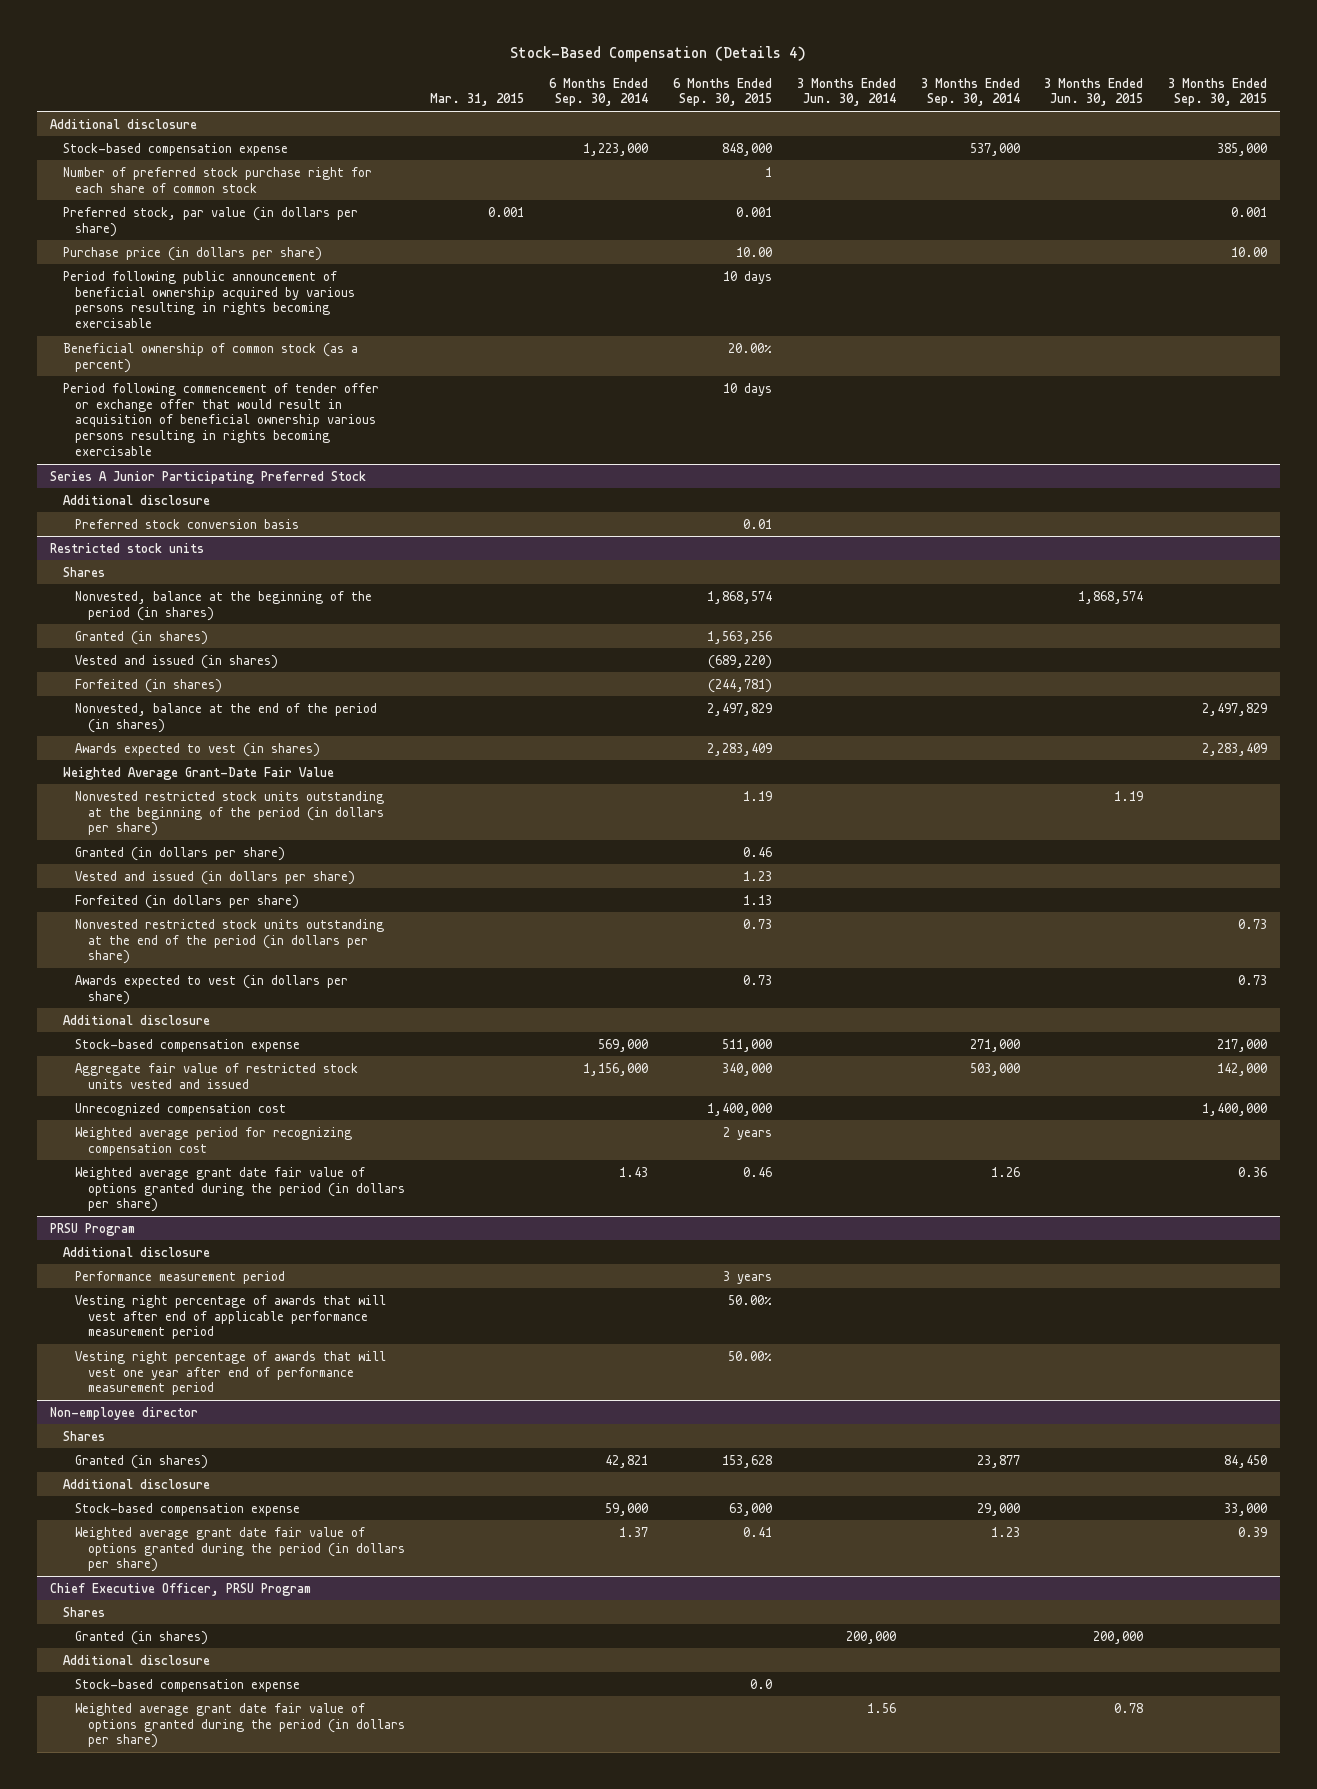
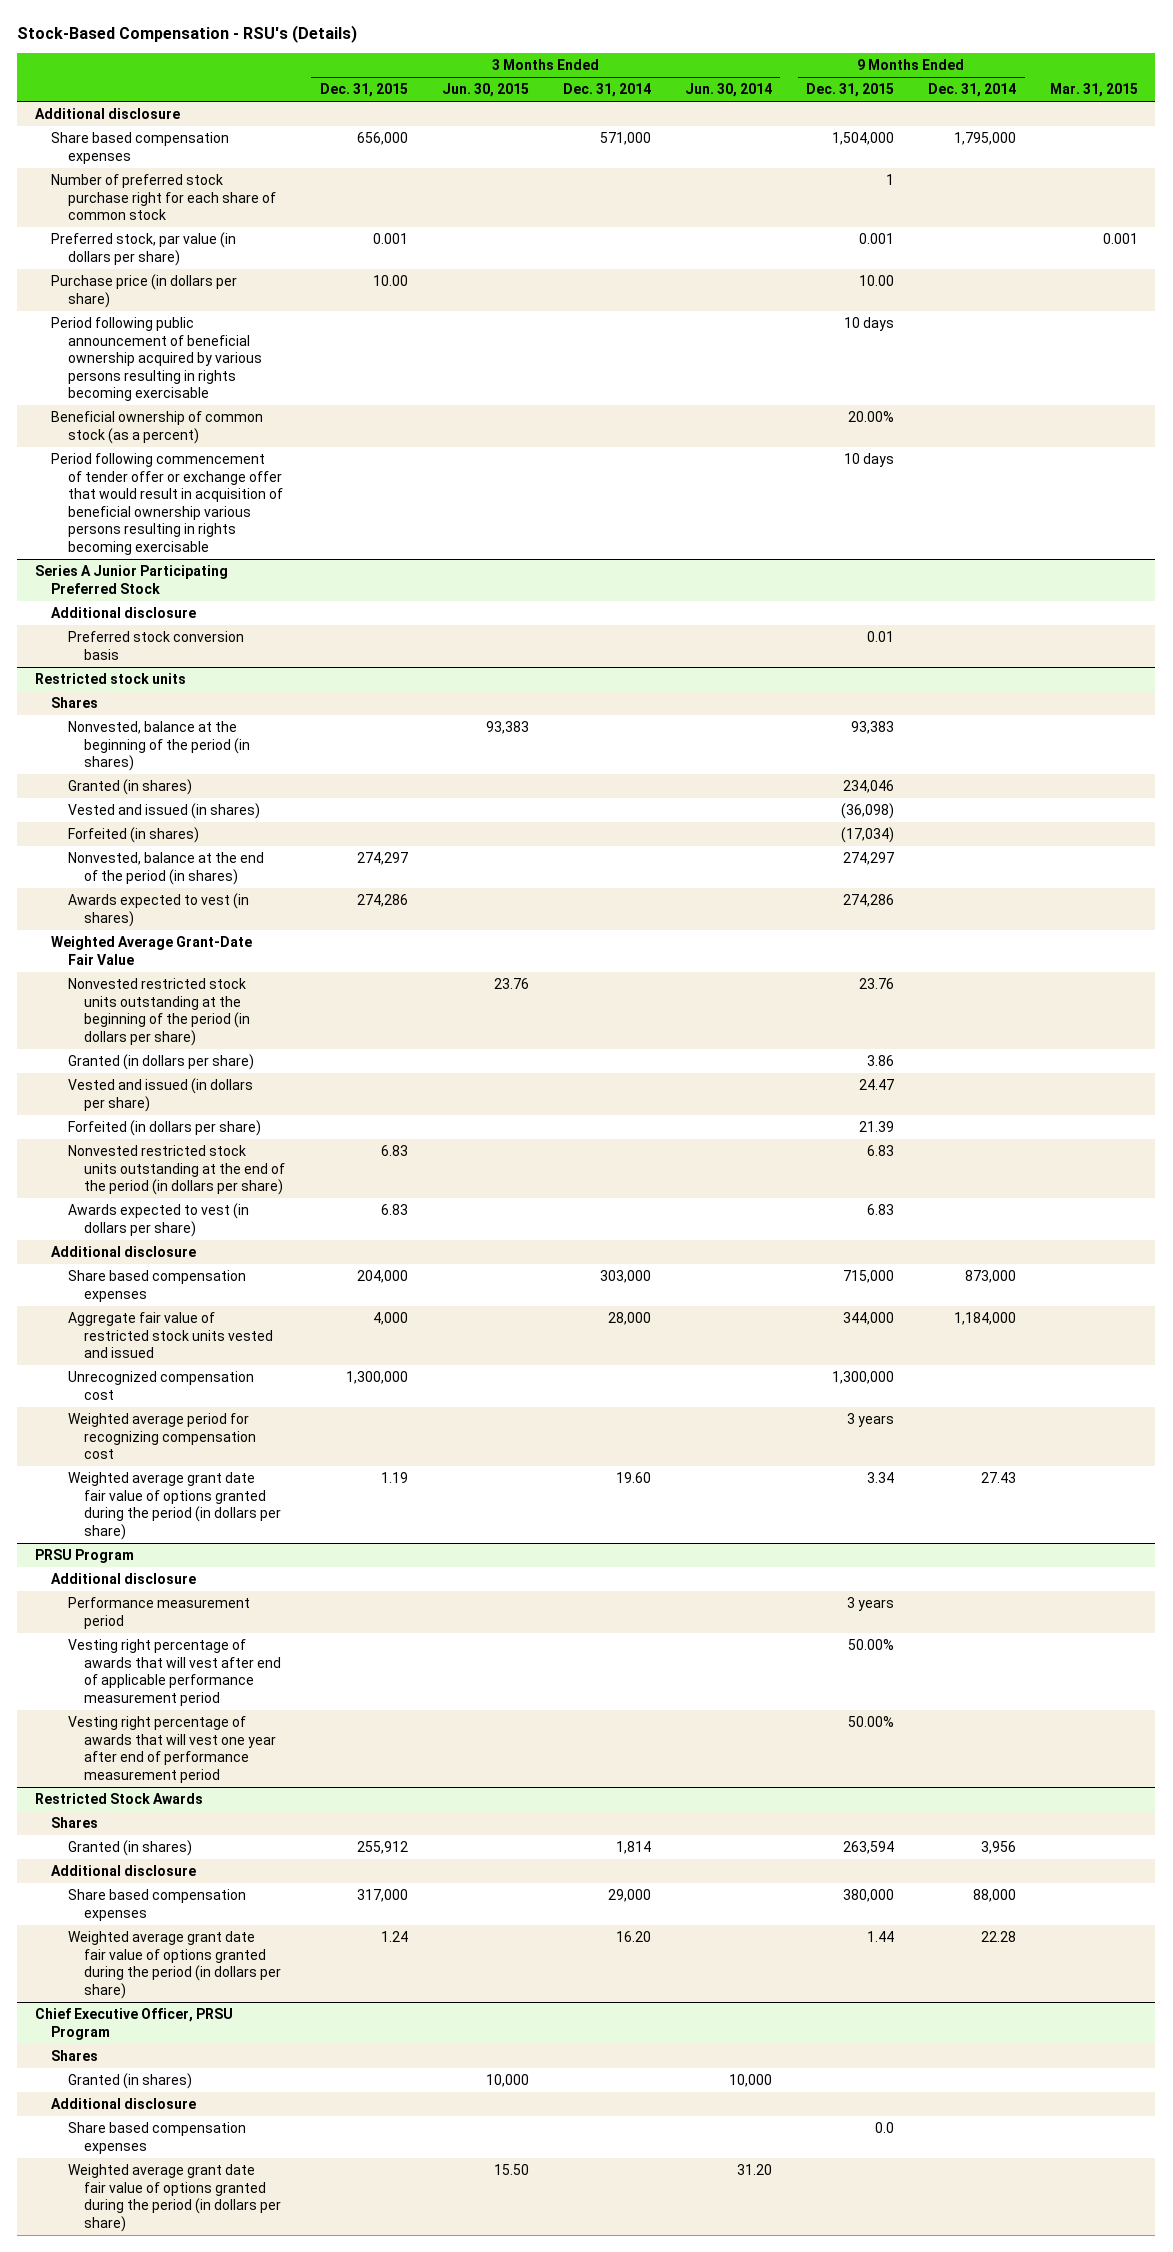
- Stock-Based Compensation (Details 4)
+ Stock-Based Compensation - RSU's (Details)
- | Mar. 31, 2015 | 6 Months Ended Sep. 30, 2014 | 6 Months Ended Sep. 30, 2015 | 3 Months Ended Jun. 30, 2014 | 3 Months Ended Sep. 30, 2014 | 3 Months Ended Jun. 30, 2015 | 3 Months Ended Sep. 30, 2015
+ | 3 Months Ended Dec. 31, 2015 | 3 Months Ended Jun. 30, 2015 | 3 Months Ended Dec. 31, 2014 | 3 Months Ended Jun. 30, 2014 | 9 Months Ended Dec. 31, 2015 | 9 Months Ended Dec. 31, 2014 | Mar. 31, 2015
- Stock-based compensation expense | | 1,223,000 | 848,000 | | 537,000 | | 385,000
+ Share based compensation expenses | 656,000 | | 571,000 | | 1,504,000 | 1,795,000 |
@ Restricted stock units
- Nonvested, balance at the beginning of the period (in shares) | | | 1,868,574 | | | 1,868,574 |
+ Nonvested, balance at the beginning of the period (in shares) | | 93,383 | | | 93,383 | |
- Nonvested restricted stock units outstanding at the beginning of the period (in dollars per share) | | | 1.19 | | | 1.19 |
+ Nonvested restricted stock units outstanding at the beginning of the period (in dollars per share) | | 23.76 | | | 23.76 | |
- Stock-based compensation expense | | 569,000 | 511,000 | | 271,000 | | 217,000
+ Share based compensation expenses | 204,000 | | 303,000 | | 715,000 | 873,000 |
- Non-employee director
- Shares
- Granted (in shares) | | 42,821 | 153,628 | | 23,877 | | 84,450
- Additional disclosure
- Stock-based compensation expense | | 59,000 | 63,000 | | 29,000 | | 33,000
- Weighted average grant date fair value of options granted during the period (in dollars per share) | | 1.37 | 0.41 | | 1.23 | | 0.39
+ Restricted Stock Awards
+ Shares
+ Granted (in shares) | 255,912 | | 1,814 | | 263,594 | 3,956 |
+ Additional disclosure
+ Share based compensation expenses | 317,000 | | 29,000 | | 380,000 | 88,000 |
+ Weighted average grant date fair value of options granted during the period (in dollars per share) | 1.24 | | 16.20 | | 1.44 | 22.28 |
@ Chief Executive Officer, PRSU Program
- Granted (in shares) | | | | 200,000 | | 200,000 |
+ Granted (in shares) | | 10,000 | | 10,000 | | |
- Stock-based compensation expense | | | 0.0 | | | |
- Weighted average grant date fair value of options granted during the period (in dollars per share) | | | | 1.56 | | 0.78 |
+ Share based compensation expenses | | | | | 0.0 | |
+ Weighted average grant date fair value of options granted during the period (in dollars per share) | | 15.50 | | 31.20 | | |

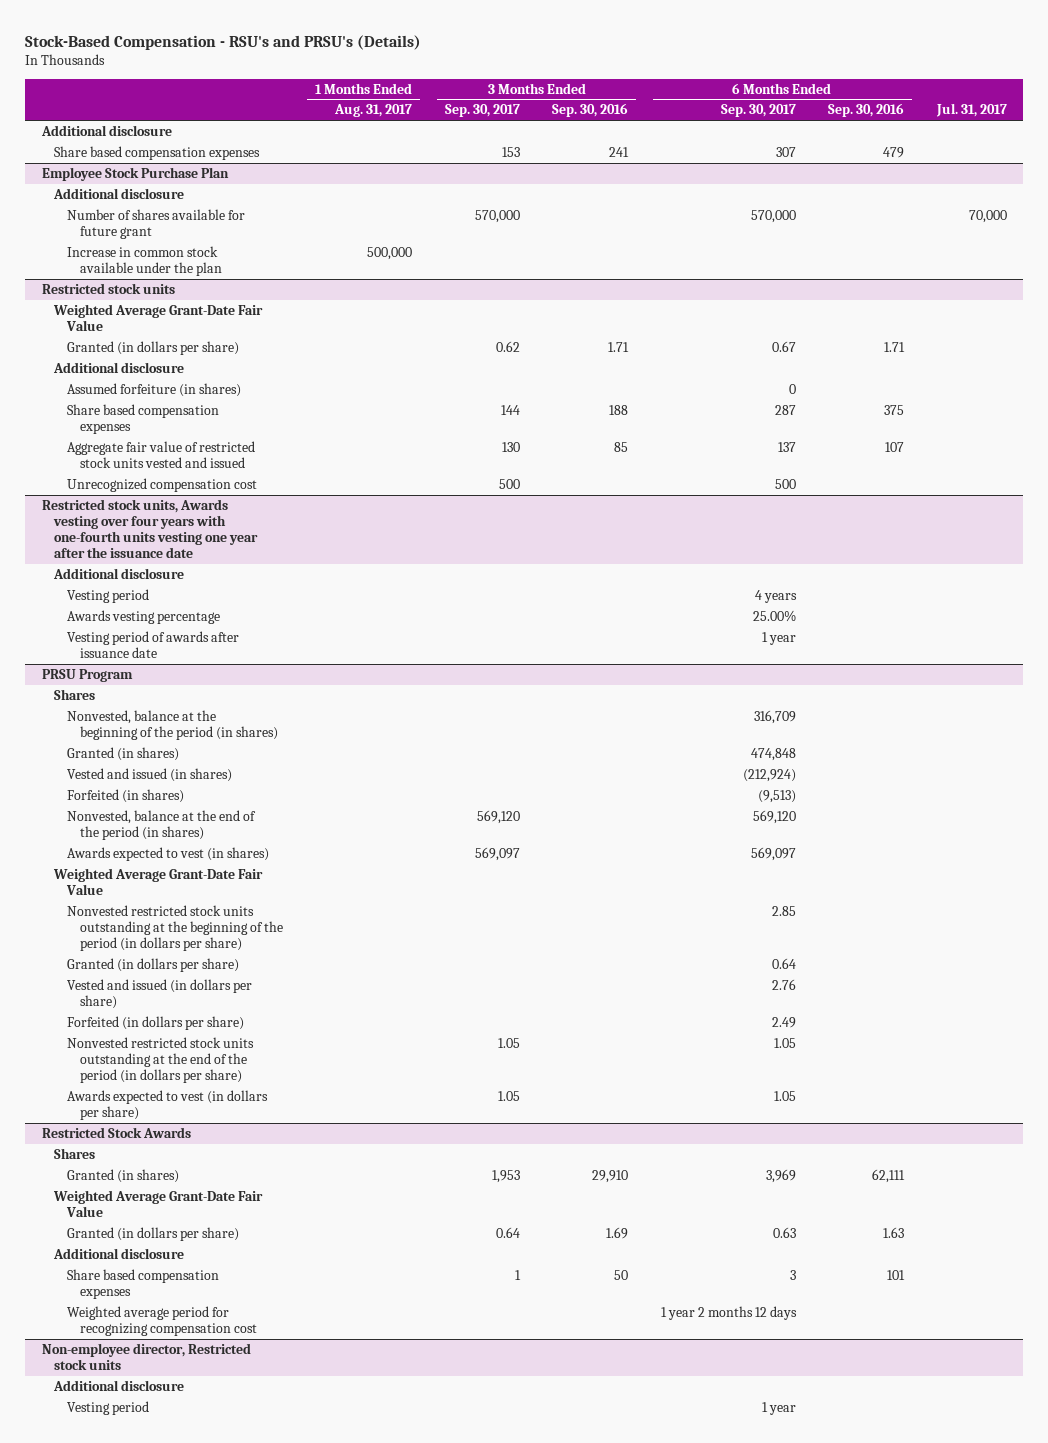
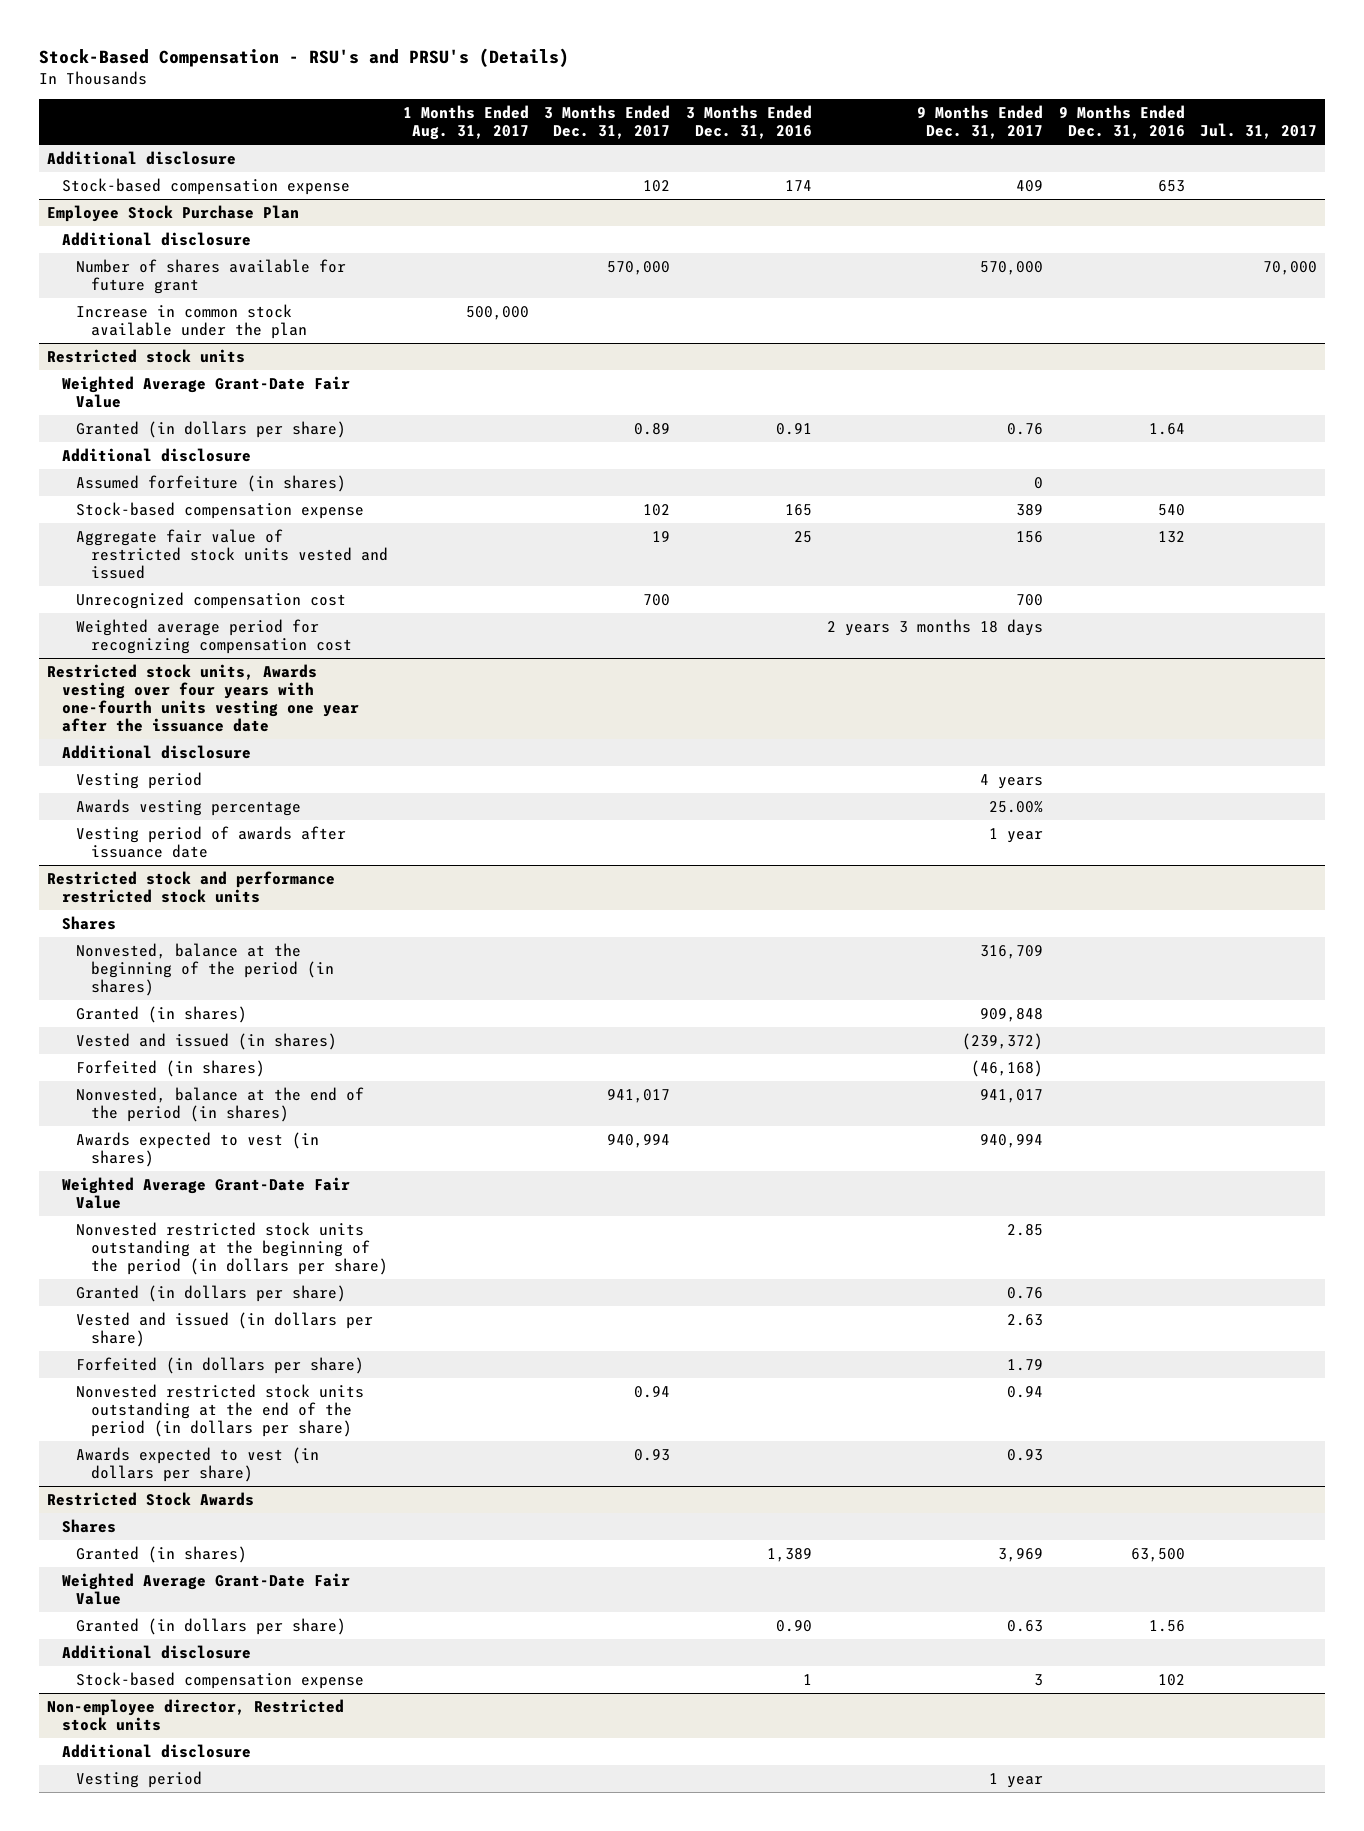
- | 1 Months Ended Aug. 31, 2017 | 3 Months Ended Sep. 30, 2017 | 3 Months Ended Sep. 30, 2016 | 6 Months Ended Sep. 30, 2017 | 6 Months Ended Sep. 30, 2016 | Jul. 31, 2017
+ | 1 Months Ended Aug. 31, 2017 | 3 Months Ended Dec. 31, 2017 | 3 Months Ended Dec. 31, 2016 | 9 Months Ended Dec. 31, 2017 | 9 Months Ended Dec. 31, 2016 | Jul. 31, 2017
- Share based compensation expenses | | 153 | 241 | 307 | 479 |
+ Stock-based compensation expense | | 102 | 174 | 409 | 653 |
@ Restricted stock units
- Share based compensation expenses | | 144 | 188 | 287 | 375 |
+ Stock-based compensation expense | | 102 | 165 | 389 | 540 |
+ Weighted average period for recognizing compensation cost | | | | 2 years 3 months 18 days | |
- PRSU Program
- Shares
- Nonvested, balance at the beginning of the period (in shares) | | | | 316,709 | |
- Granted (in shares) | | | | 474,848 | |
- Vested and issued (in shares) | | | | (212,924) | |
- Forfeited (in shares) | | | | (9,513) | |
- Nonvested, balance at the end of the period (in shares) | | 569,120 | | 569,120 | |
- Awards expected to vest (in shares) | | 569,097 | | 569,097 | |
- Weighted Average Grant-Date Fair Value
- Nonvested restricted stock units outstanding at the beginning of the period (in dollars per share) | | | | 2.85 | |
- Granted (in dollars per share) | | | | 0.64 | |
- Vested and issued (in dollars per share) | | | | 2.76 | |
- Forfeited (in dollars per share) | | | | 2.49 | |
- Nonvested restricted stock units outstanding at the end of the period (in dollars per share) | | 1.05 | | 1.05 | |
- Awards expected to vest (in dollars per share) | | 1.05 | | 1.05 | |
+ Restricted stock and performance restricted stock units
+ Shares
+ Nonvested, balance at the beginning of the period (in shares) | | | | 316,709 | |
+ Granted (in shares) | | | | 909,848 | |
+ Vested and issued (in shares) | | | | (239,372) | |
+ Forfeited (in shares) | | | | (46,168) | |
+ Nonvested, balance at the end of the period (in shares) | | 941,017 | | 941,017 | |
+ Awards expected to vest (in shares) | | 940,994 | | 940,994 | |
+ Weighted Average Grant-Date Fair Value
+ Nonvested restricted stock units outstanding at the beginning of the period (in dollars per share) | | | | 2.85 | |
+ Granted (in dollars per share) | | | | 0.76 | |
+ Vested and issued (in dollars per share) | | | | 2.63 | |
+ Forfeited (in dollars per share) | | | | 1.79 | |
+ Nonvested restricted stock units outstanding at the end of the period (in dollars per share) | | 0.94 | | 0.94 | |
+ Awards expected to vest (in dollars per share) | | 0.93 | | 0.93 | |
@ Restricted Stock Awards
- Share based compensation expenses | | 1 | 50 | 3 | 101 |
- Weighted average period for recognizing compensation cost | | | | 1 year 2 months 12 days | |
+ Stock-based compensation expense | | | 1 | 3 | 102 |

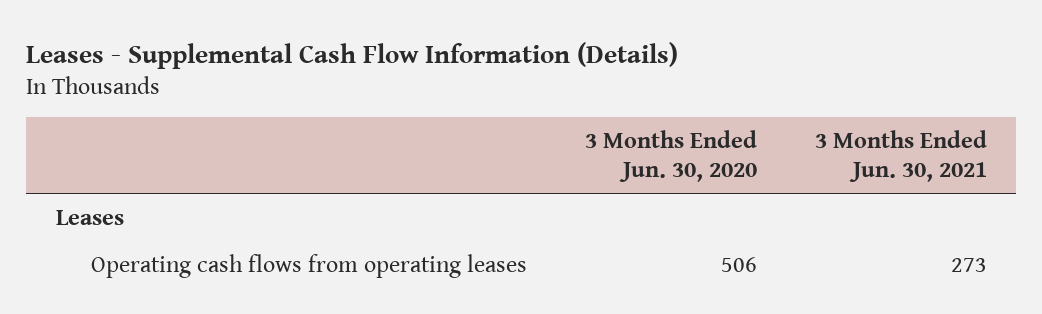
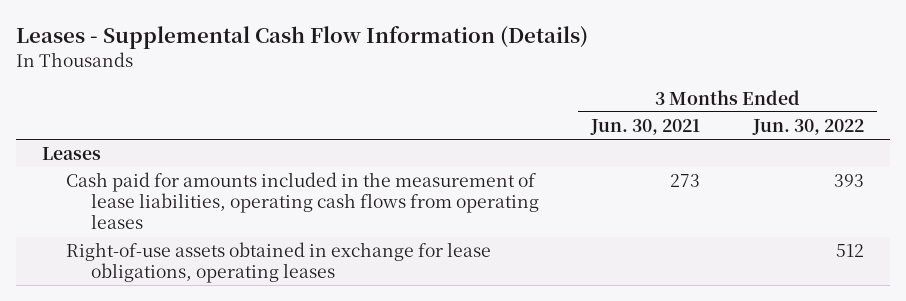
- | 3 Months Ended Jun. 30, 2020 | 3 Months Ended Jun. 30, 2021
+ | 3 Months Ended Jun. 30, 2021 | 3 Months Ended Jun. 30, 2022
- Operating cash flows from operating leases | 506 | 273
+ Cash paid for amounts included in the measurement of lease liabilities, operating cash flows from operating leases | 273 | 393
+ Right-of-use assets obtained in exchange for lease obligations, operating leases | | 512

